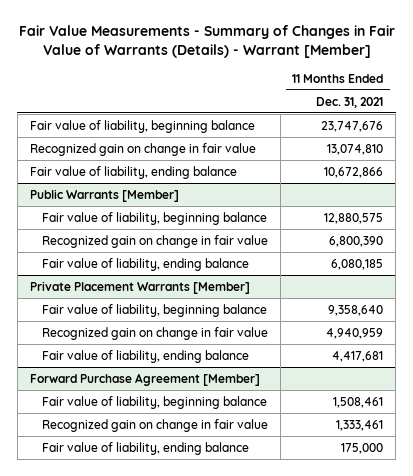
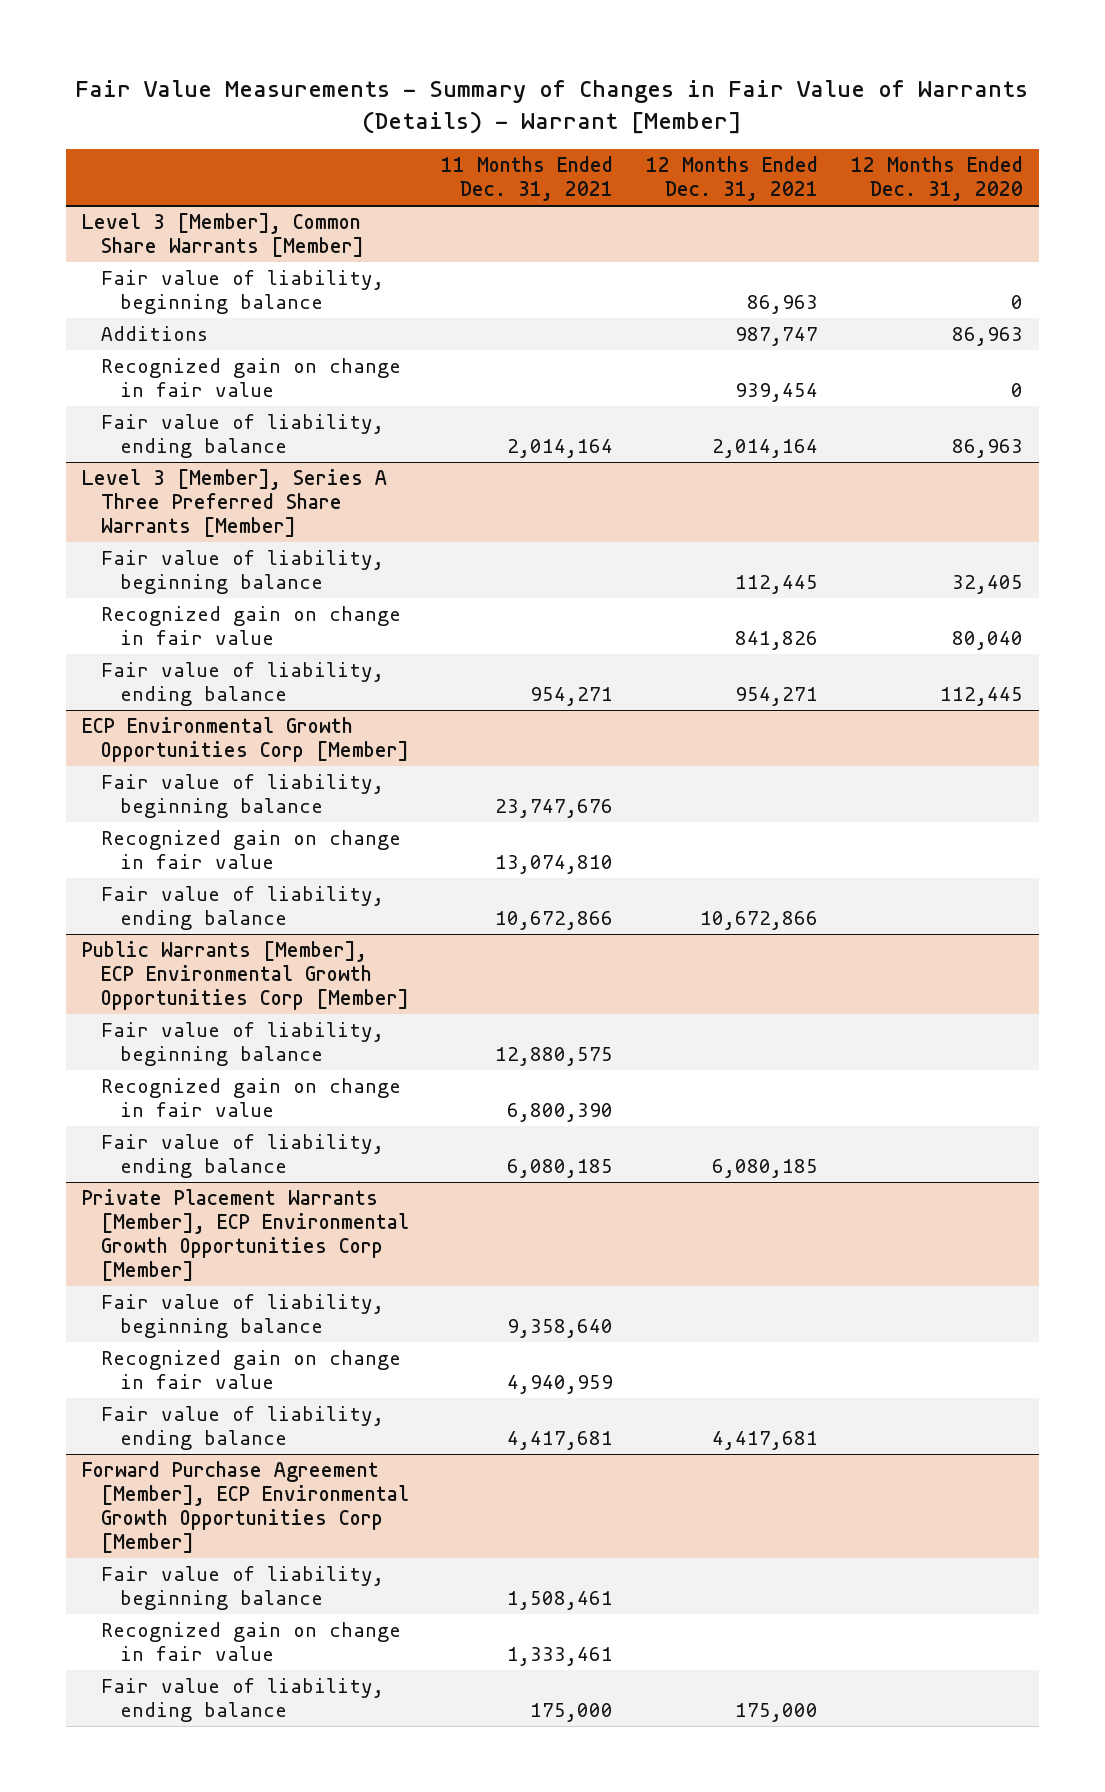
- | 11 Months Ended Dec. 31, 2021
+ | 11 Months Ended Dec. 31, 2021 | 12 Months Ended Dec. 31, 2021 | 12 Months Ended Dec. 31, 2020
+ Level 3 [Member], Common Share Warrants [Member]
+ Fair value of liability, beginning balance | | 86,963 | 0
+ Additions | | 987,747 | 86,963
+ Recognized gain on change in fair value | | 939,454 | 0
+ Fair value of liability, ending balance | 2,014,164 | 2,014,164 | 86,963
+ Level 3 [Member], Series A Three Preferred Share Warrants [Member]
+ Fair value of liability, beginning balance | | 112,445 | 32,405
+ Recognized gain on change in fair value | | 841,826 | 80,040
+ Fair value of liability, ending balance | 954,271 | 954,271 | 112,445
+ ECP Environmental Growth Opportunities Corp [Member]
- Public Warrants [Member]
+ Public Warrants [Member], ECP Environmental Growth Opportunities Corp [Member]
- Private Placement Warrants [Member]
+ Private Placement Warrants [Member], ECP Environmental Growth Opportunities Corp [Member]
- Forward Purchase Agreement [Member]
+ Forward Purchase Agreement [Member], ECP Environmental Growth Opportunities Corp [Member]

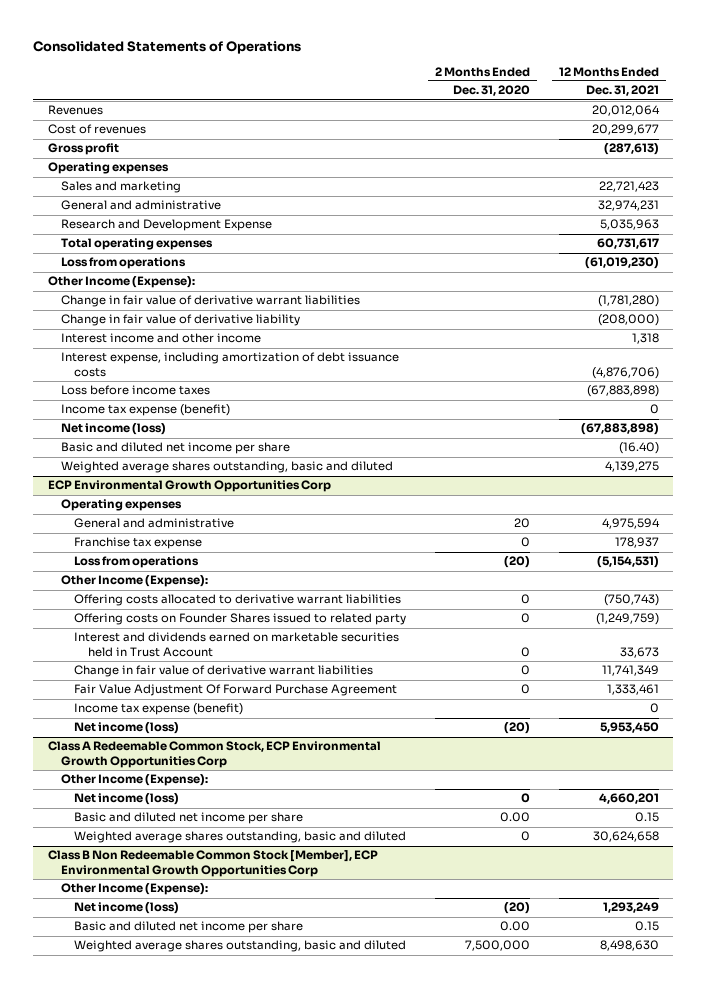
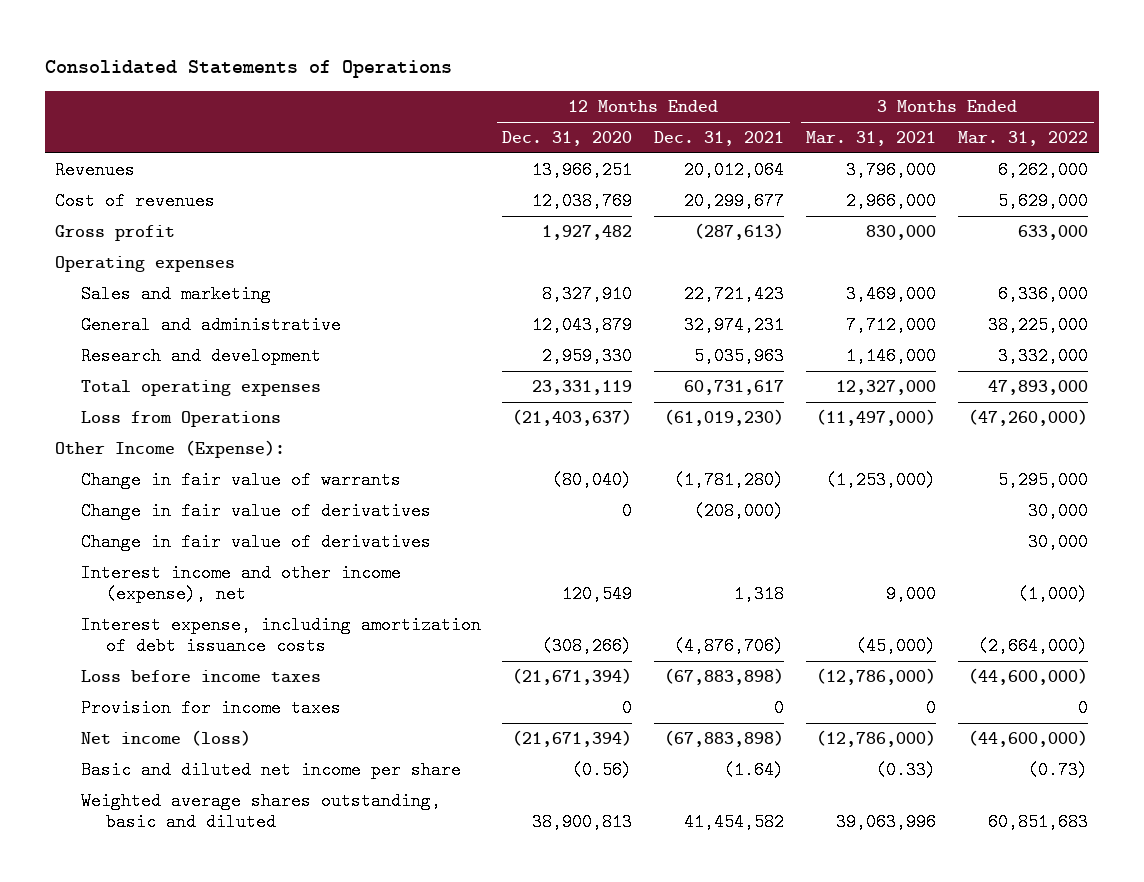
- | 2 Months Ended Dec. 31, 2020 | 12 Months Ended Dec. 31, 2021
+ | 12 Months Ended Dec. 31, 2020 | 12 Months Ended Dec. 31, 2021 | 3 Months Ended Mar. 31, 2021 | 3 Months Ended Mar. 31, 2022
- Research and Development Expense | | 5,035,963
+ Research and development | 2,959,330 | 5,035,963 | 1,146,000 | 3,332,000
- Loss from operations | | (61,019,230)
+ Loss from Operations | (21,403,637) | (61,019,230) | (11,497,000) | (47,260,000)
- Change in fair value of derivative warrant liabilities | | (1,781,280)
- Change in fair value of derivative liability | | (208,000)
- Interest income and other income | | 1,318
+ Change in fair value of warrants | (80,040) | (1,781,280) | (1,253,000) | 5,295,000
+ Change in fair value of derivatives | 0 | (208,000) | | 30,000
+ Change in fair value of derivatives | | | | 30,000
+ Interest income and other income (expense), net | 120,549 | 1,318 | 9,000 | (1,000)
- Income tax expense (benefit) | | 0
+ Provision for income taxes | 0 | 0 | 0 | 0
- Basic and diluted net income per share | | (16.40)
- Weighted average shares outstanding, basic and diluted | | 4,139,275
- ECP Environmental Growth Opportunities Corp
- Operating expenses
- General and administrative | 20 | 4,975,594
- Franchise tax expense | 0 | 178,937
- Loss from operations | (20) | (5,154,531)
- Other Income (Expense):
- Offering costs allocated to derivative warrant liabilities | 0 | (750,743)
- Offering costs on Founder Shares issued to related party | 0 | (1,249,759)
- Interest and dividends earned on marketable securities held in Trust Account | 0 | 33,673
- Change in fair value of derivative warrant liabilities | 0 | 11,741,349
- Fair Value Adjustment Of Forward Purchase Agreement | 0 | 1,333,461
- Income tax expense (benefit) | | 0
- Net income (loss) | (20) | 5,953,450
- Class A Redeemable Common Stock, ECP Environmental Growth Opportunities Corp
- Other Income (Expense):
- Net income (loss) | 0 | 4,660,201
- Basic and diluted net income per share | 0.00 | 0.15
- Weighted average shares outstanding, basic and diluted | 0 | 30,624,658
- Class B Non Redeemable Common Stock [Member], ECP Environmental Growth Opportunities Corp
- Other Income (Expense):
- Net income (loss) | (20) | 1,293,249
- Basic and diluted net income per share | 0.00 | 0.15
- Weighted average shares outstanding, basic and diluted | 7,500,000 | 8,498,630
+ Basic and diluted net income per share | (0.56) | (1.64) | (0.33) | (0.73)
+ Weighted average shares outstanding, basic and diluted | 38,900,813 | 41,454,582 | 39,063,996 | 60,851,683

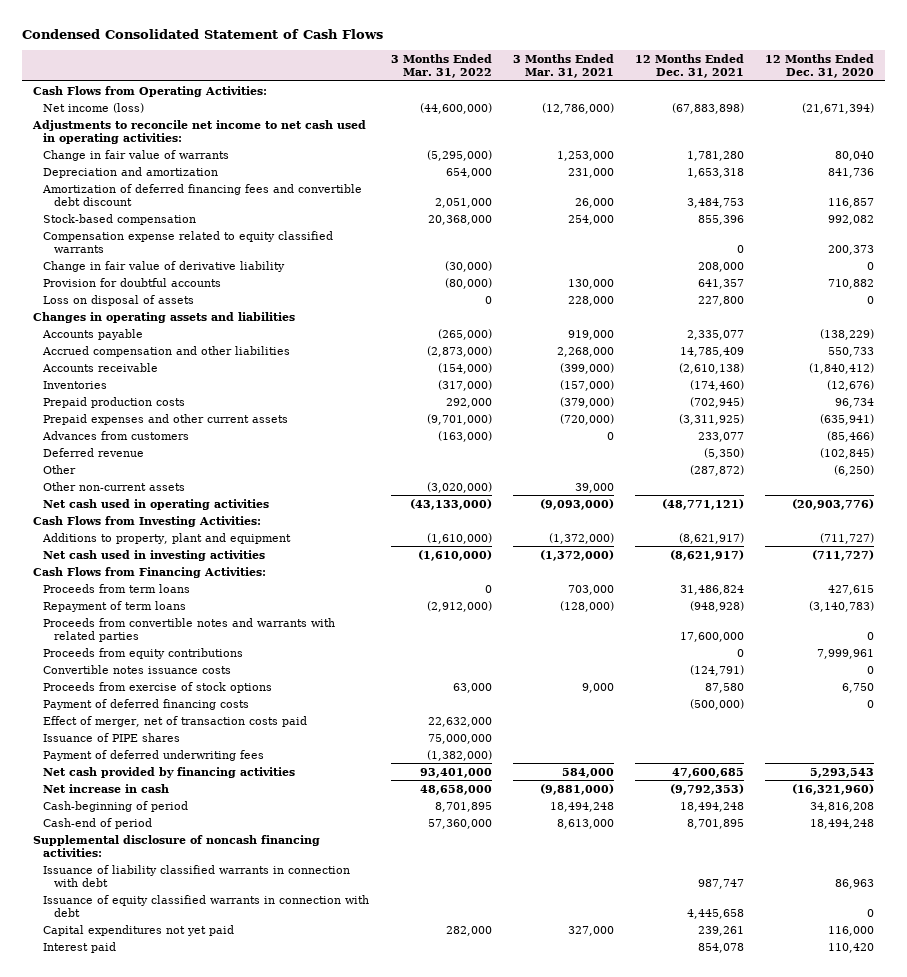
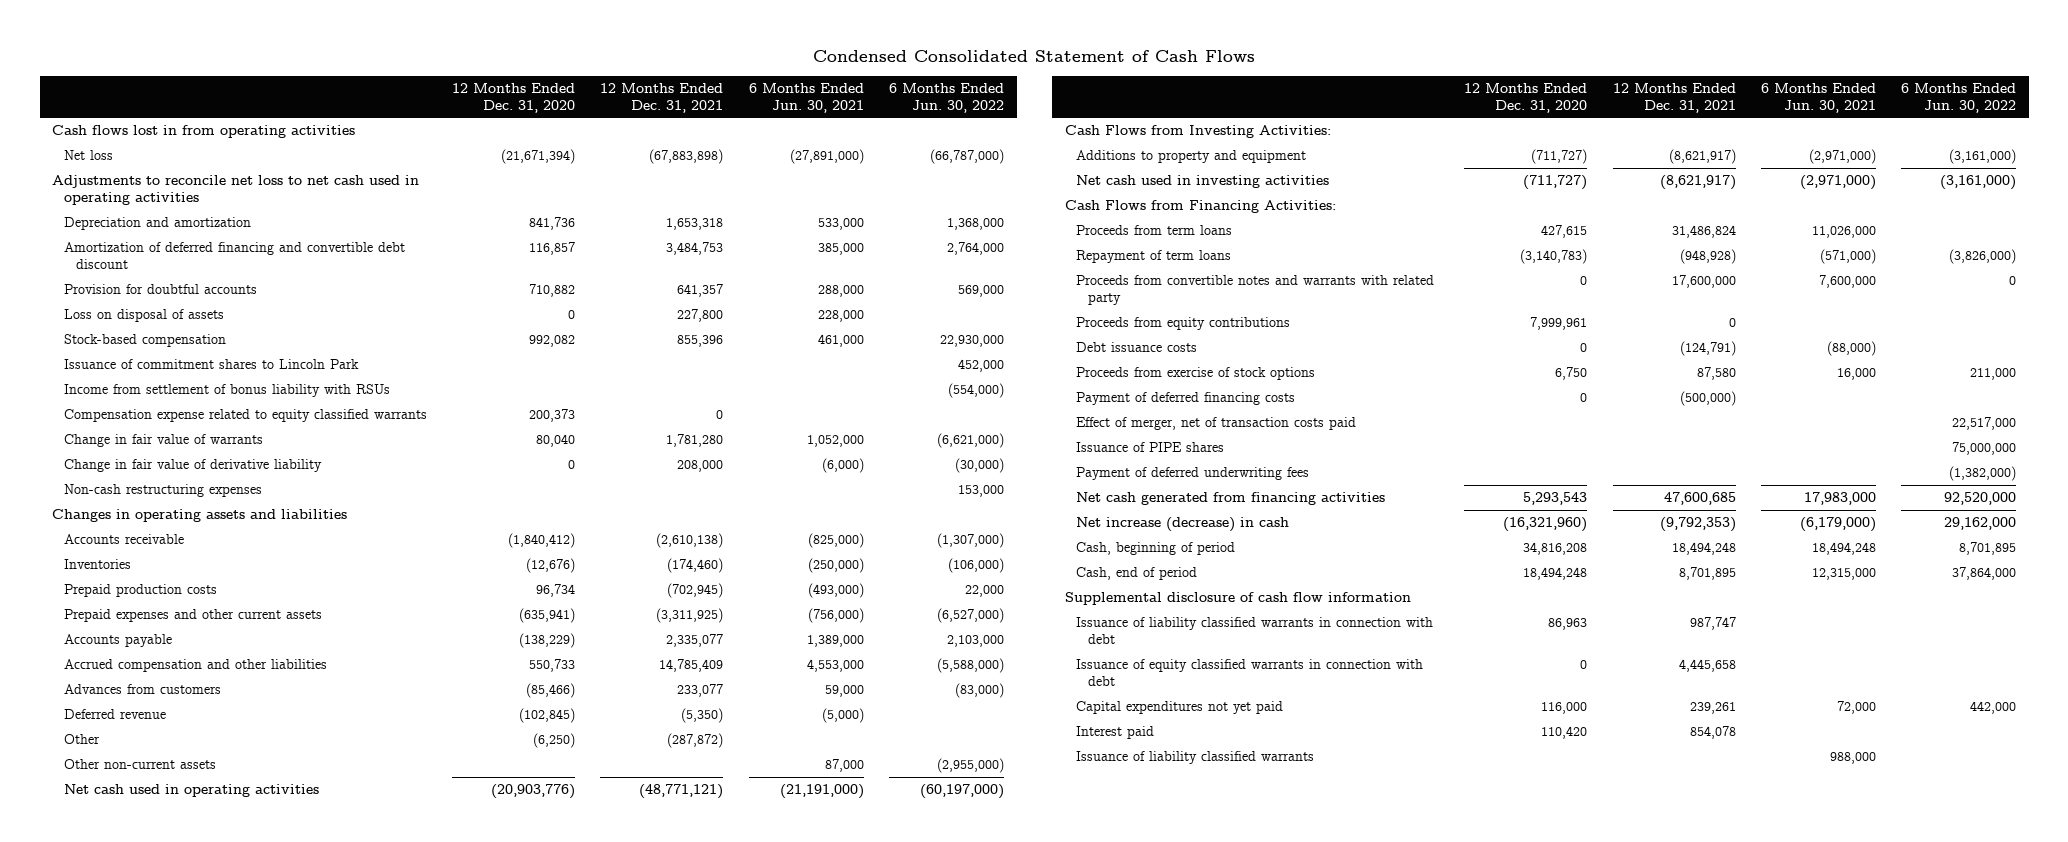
- | 3 Months Ended Mar. 31, 2022 | 3 Months Ended Mar. 31, 2021 | 12 Months Ended Dec. 31, 2021 | 12 Months Ended Dec. 31, 2020
+ | 12 Months Ended Dec. 31, 2020 | 12 Months Ended Dec. 31, 2021 | 6 Months Ended Jun. 30, 2021 | 6 Months Ended Jun. 30, 2022
- Cash Flows from Operating Activities:
- Net income (loss) | (44,600,000) | (12,786,000) | (67,883,898) | (21,671,394)
- Adjustments to reconcile net income to net cash used in operating activities:
+ Cash flows lost in from operating activities
+ Net loss | (21,671,394) | (67,883,898) | (27,891,000) | (66,787,000)
+ Adjustments to reconcile net loss to net cash used in operating activities
- Amortization of deferred financing fees and convertible debt discount | 2,051,000 | 26,000 | 3,484,753 | 116,857
+ Amortization of deferred financing and convertible debt discount | 116,857 | 3,484,753 | 385,000 | 2,764,000
moved up: Provision for doubtful accounts | 710,882 | 641,357 | 288,000 | 569,000
moved up: Loss on disposal of assets | 0 | 227,800 | 228,000 |
+ Issuance of commitment shares to Lincoln Park | | | | 452,000
+ Income from settlement of bonus liability with RSUs | | | | (554,000)
moved down: Change in fair value of warrants | 80,040 | 1,781,280 | 1,052,000 | (6,621,000)
+ Non-cash restructuring expenses | | | | 153,000
moved down: Accounts payable | (138,229) | 2,335,077 | 1,389,000 | 2,103,000
moved down: Accrued compensation and other liabilities | 550,733 | 14,785,409 | 4,553,000 | (5,588,000)
- Additions to property, plant and equipment | (1,610,000) | (1,372,000) | (8,621,917) | (711,727)
+ Additions to property and equipment | (711,727) | (8,621,917) | (2,971,000) | (3,161,000)
- Proceeds from convertible notes and warrants with related parties | | | 17,600,000 | 0
+ Proceeds from convertible notes and warrants with related party | 0 | 17,600,000 | 7,600,000 | 0
- Convertible notes issuance costs | | | (124,791) | 0
+ Debt issuance costs | 0 | (124,791) | (88,000) |
- Net cash provided by financing activities | 93,401,000 | 584,000 | 47,600,685 | 5,293,543
- Net increase in cash | 48,658,000 | (9,881,000) | (9,792,353) | (16,321,960)
- Cash-beginning of period | 8,701,895 | 18,494,248 | 18,494,248 | 34,816,208
- Cash-end of period | 57,360,000 | 8,613,000 | 8,701,895 | 18,494,248
- Supplemental disclosure of noncash financing activities:
+ Net cash generated from financing activities | 5,293,543 | 47,600,685 | 17,983,000 | 92,520,000
+ Net increase (decrease) in cash | (16,321,960) | (9,792,353) | (6,179,000) | 29,162,000
+ Cash, beginning of period | 34,816,208 | 18,494,248 | 18,494,248 | 8,701,895
+ Cash, end of period | 18,494,248 | 8,701,895 | 12,315,000 | 37,864,000
+ Supplemental disclosure of cash flow information
+ Issuance of liability classified warrants | | | 988,000 |

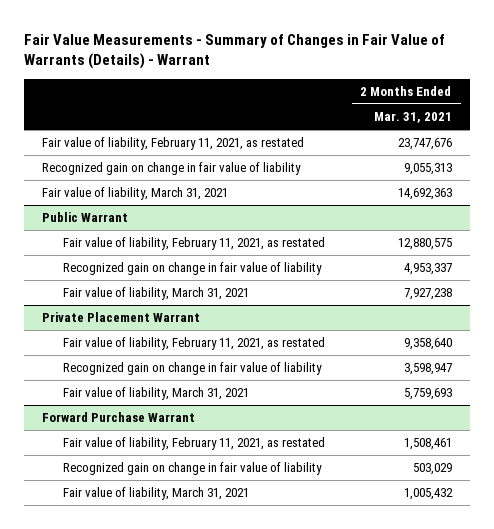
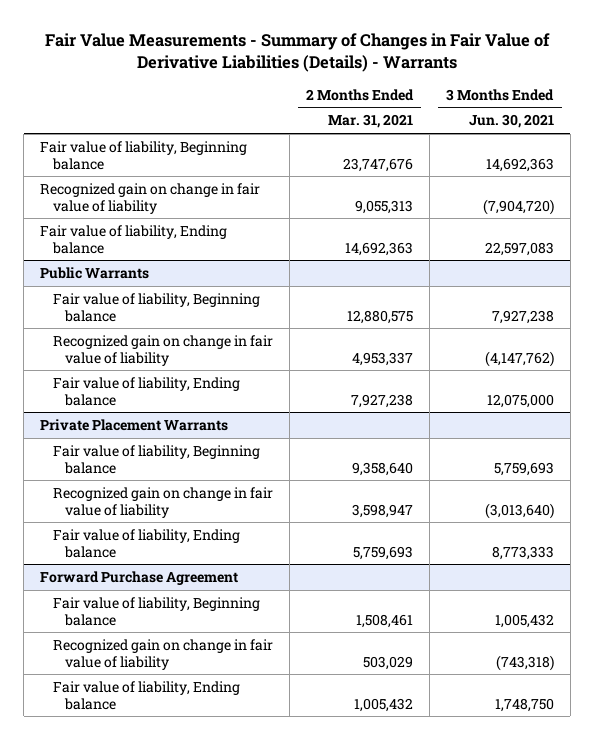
- Fair Value Measurements - Summary of Changes in Fair Value of Warrants (Details) - Warrant
+ Fair Value Measurements - Summary of Changes in Fair Value of Derivative Liabilities (Details) - Warrants
- | 2 Months Ended Mar. 31, 2021
+ | 2 Months Ended Mar. 31, 2021 | 3 Months Ended Jun. 30, 2021
- Fair value of liability, February 11, 2021, as restated | 23,747,676
+ Fair value of liability, Beginning balance | 23,747,676 | 14,692,363
- Fair value of liability, March 31, 2021 | 14,692,363
- Public Warrant
- Fair value of liability, February 11, 2021, as restated | 12,880,575
+ Fair value of liability, Ending balance | 14,692,363 | 22,597,083
+ Public Warrants
+ Fair value of liability, Beginning balance | 12,880,575 | 7,927,238
- Fair value of liability, March 31, 2021 | 7,927,238
- Private Placement Warrant
- Fair value of liability, February 11, 2021, as restated | 9,358,640
+ Fair value of liability, Ending balance | 7,927,238 | 12,075,000
+ Private Placement Warrants
+ Fair value of liability, Beginning balance | 9,358,640 | 5,759,693
- Fair value of liability, March 31, 2021 | 5,759,693
- Forward Purchase Warrant
- Fair value of liability, February 11, 2021, as restated | 1,508,461
+ Fair value of liability, Ending balance | 5,759,693 | 8,773,333
+ Forward Purchase Agreement
+ Fair value of liability, Beginning balance | 1,508,461 | 1,005,432
- Fair value of liability, March 31, 2021 | 1,005,432
+ Fair value of liability, Ending balance | 1,005,432 | 1,748,750

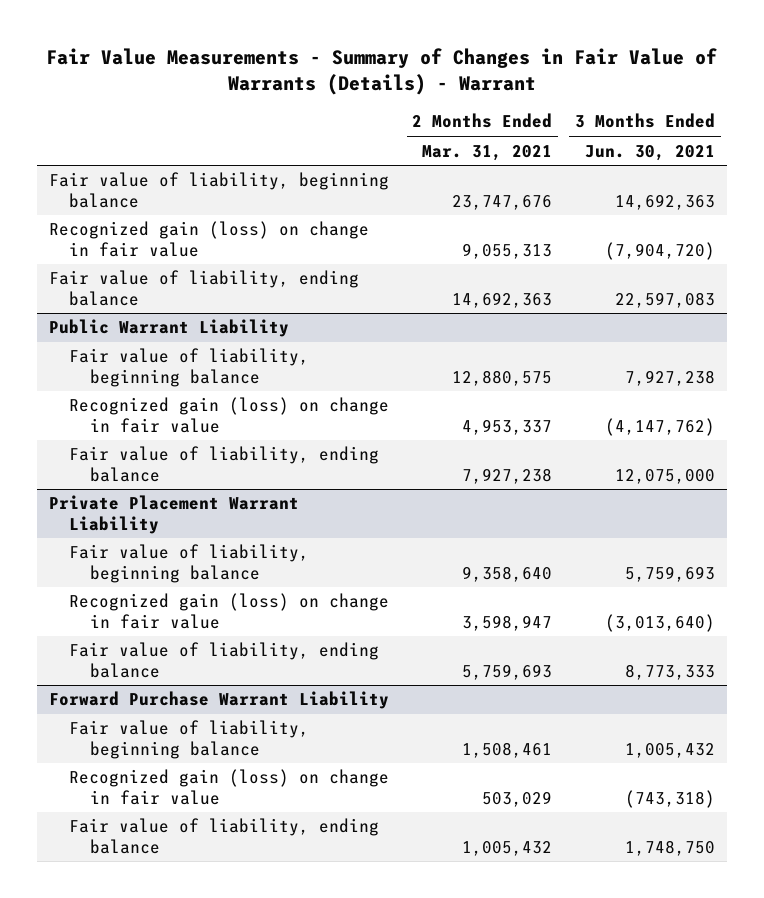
- Fair Value Measurements - Summary of Changes in Fair Value of Derivative Liabilities (Details) - Warrants
+ Fair Value Measurements - Summary of Changes in Fair Value of Warrants (Details) - Warrant
- Fair value of liability, Beginning balance | 23,747,676 | 14,692,363
- Recognized gain on change in fair value of liability | 9,055,313 | (7,904,720)
- Fair value of liability, Ending balance | 14,692,363 | 22,597,083
- Public Warrants
- Fair value of liability, Beginning balance | 12,880,575 | 7,927,238
- Recognized gain on change in fair value of liability | 4,953,337 | (4,147,762)
- Fair value of liability, Ending balance | 7,927,238 | 12,075,000
- Private Placement Warrants
- Fair value of liability, Beginning balance | 9,358,640 | 5,759,693
- Recognized gain on change in fair value of liability | 3,598,947 | (3,013,640)
- Fair value of liability, Ending balance | 5,759,693 | 8,773,333
- Forward Purchase Agreement
- Fair value of liability, Beginning balance | 1,508,461 | 1,005,432
- Recognized gain on change in fair value of liability | 503,029 | (743,318)
- Fair value of liability, Ending balance | 1,005,432 | 1,748,750
+ Fair value of liability, beginning balance | 23,747,676 | 14,692,363
+ Recognized gain (loss) on change in fair value | 9,055,313 | (7,904,720)
+ Fair value of liability, ending balance | 14,692,363 | 22,597,083
+ Public Warrant Liability
+ Fair value of liability, beginning balance | 12,880,575 | 7,927,238
+ Recognized gain (loss) on change in fair value | 4,953,337 | (4,147,762)
+ Fair value of liability, ending balance | 7,927,238 | 12,075,000
+ Private Placement Warrant Liability
+ Fair value of liability, beginning balance | 9,358,640 | 5,759,693
+ Recognized gain (loss) on change in fair value | 3,598,947 | (3,013,640)
+ Fair value of liability, ending balance | 5,759,693 | 8,773,333
+ Forward Purchase Warrant Liability
+ Fair value of liability, beginning balance | 1,508,461 | 1,005,432
+ Recognized gain (loss) on change in fair value | 503,029 | (743,318)
+ Fair value of liability, ending balance | 1,005,432 | 1,748,750

